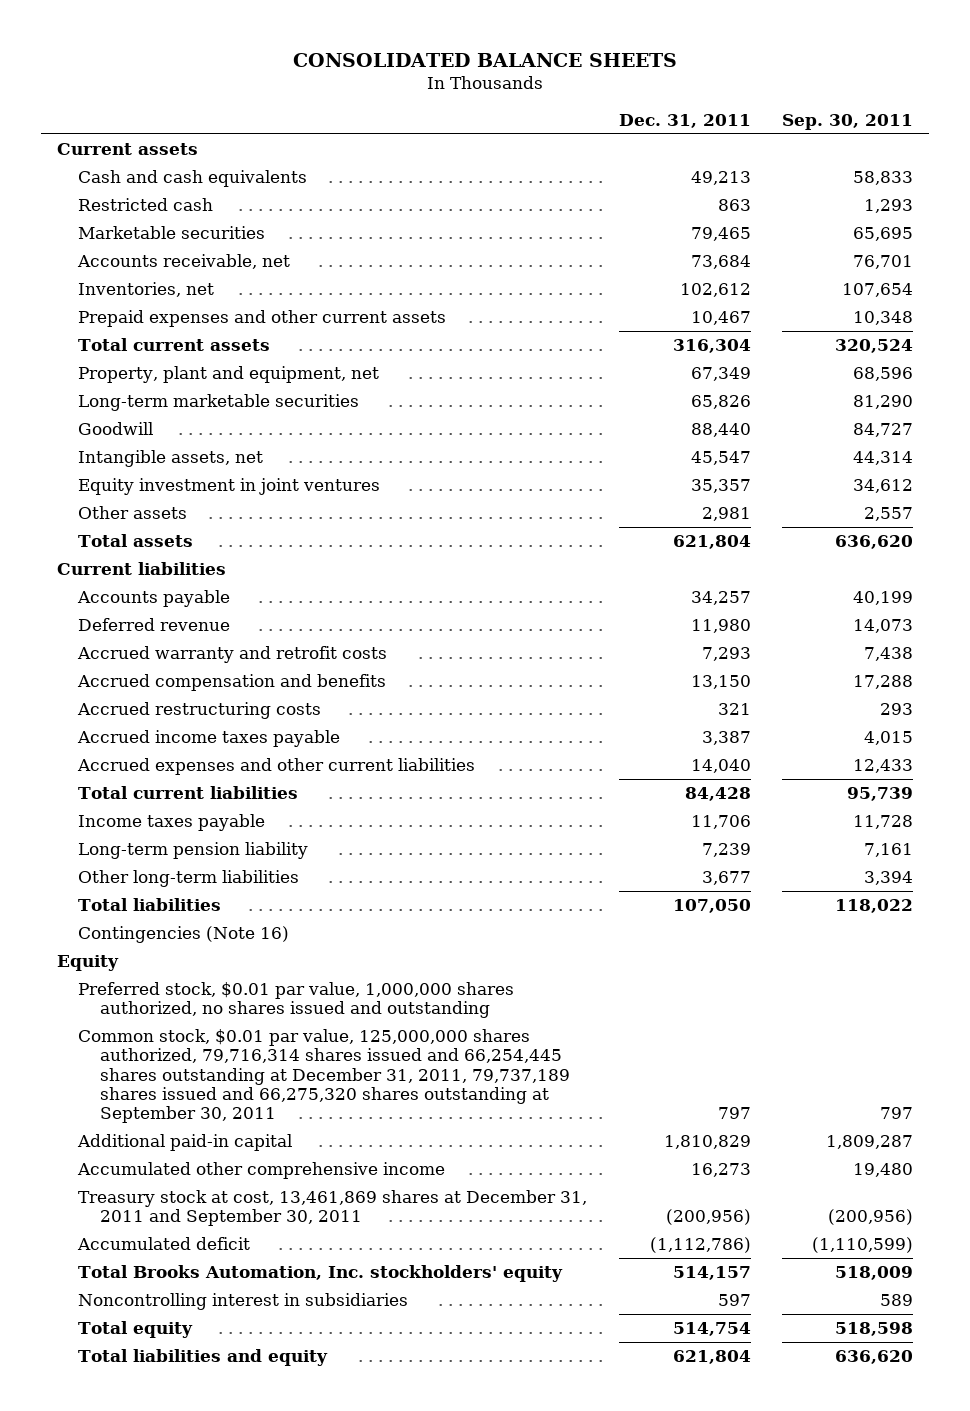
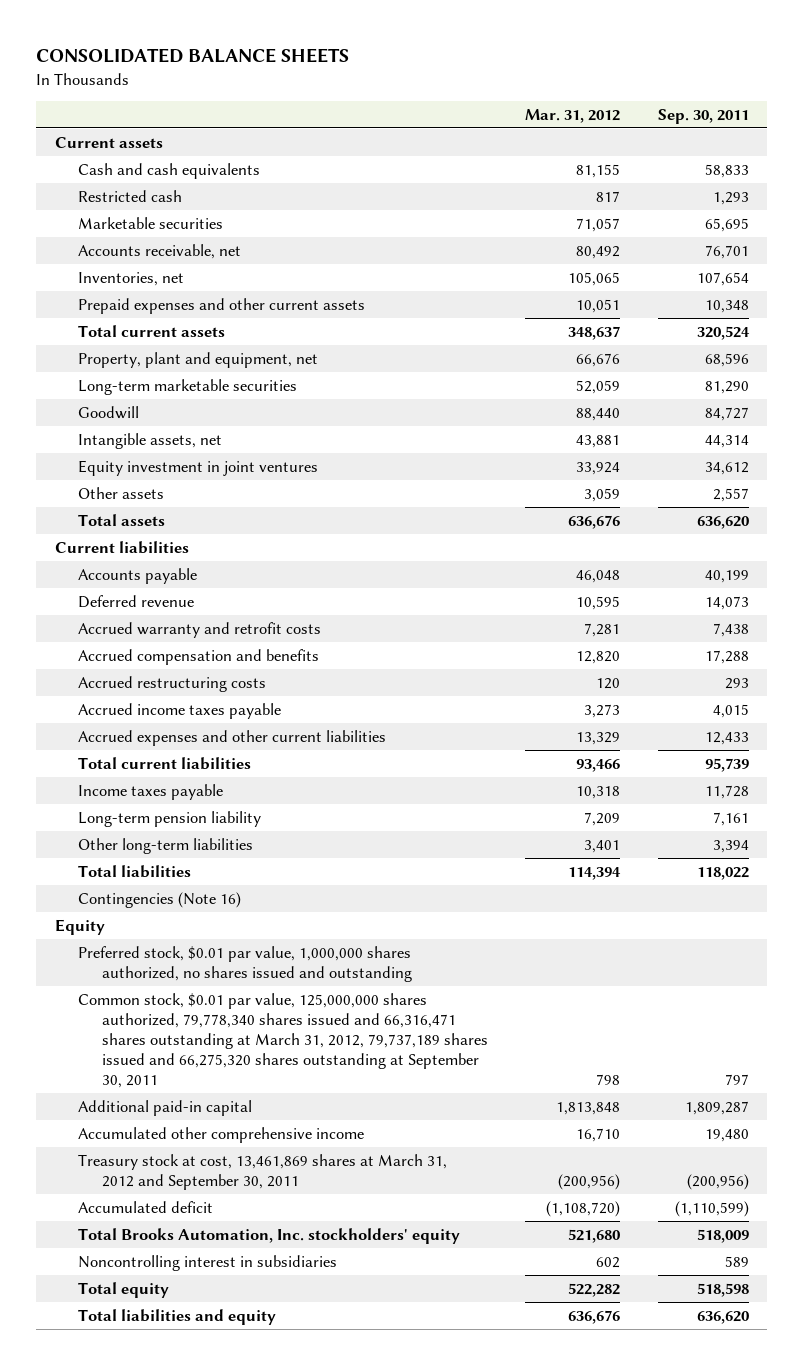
- | Dec. 31, 2011 | Sep. 30, 2011
+ | Mar. 31, 2012 | Sep. 30, 2011
- Common stock, $0.01 par value, 125,000,000 shares authorized, 79,716,314 shares issued and 66,254,445 shares outstanding at December 31, 2011, 79,737,189 shares issued and 66,275,320 shares outstanding at September 30, 2011 | 797 | 797
+ Common stock, $0.01 par value, 125,000,000 shares authorized, 79,778,340 shares issued and 66,316,471 shares outstanding at March 31, 2012, 79,737,189 shares issued and 66,275,320 shares outstanding at September 30, 2011 | 798 | 797
- Treasury stock at cost, 13,461,869 shares at December 31, 2011 and September 30, 2011 | (200,956) | (200,956)
+ Treasury stock at cost, 13,461,869 shares at March 31, 2012 and September 30, 2011 | (200,956) | (200,956)

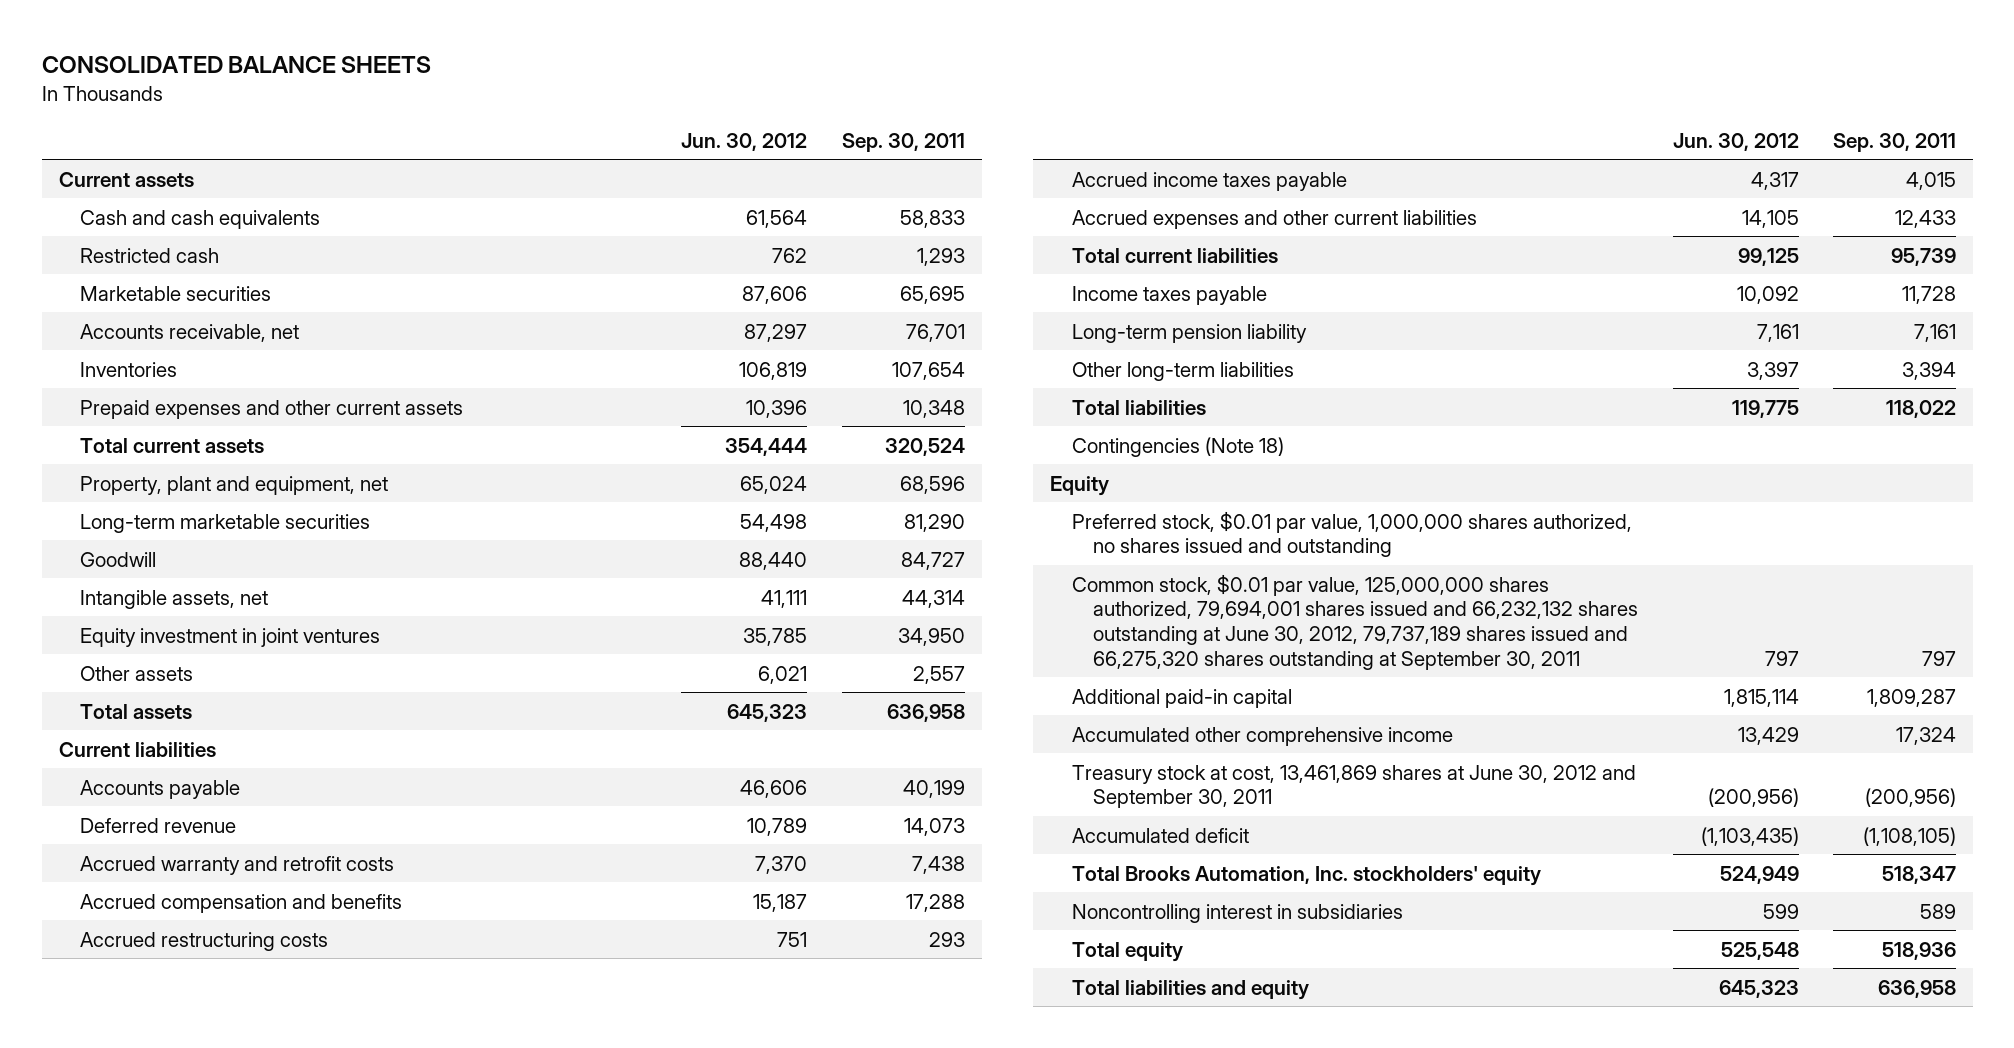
- | Mar. 31, 2012 | Sep. 30, 2011
+ | Jun. 30, 2012 | Sep. 30, 2011
- Inventories, net | 105,065 | 107,654
+ Inventories | 106,819 | 107,654
- Equity investment in joint ventures | 33,924 | 34,612
+ Equity investment in joint ventures | 35,785 | 34,950
- Total assets | 636,676 | 636,620
+ Total assets | 645,323 | 636,958
- Contingencies (Note 16)
+ Contingencies (Note 18)
- Common stock, $0.01 par value, 125,000,000 shares authorized, 79,778,340 shares issued and 66,316,471 shares outstanding at March 31, 2012, 79,737,189 shares issued and 66,275,320 shares outstanding at September 30, 2011 | 798 | 797
+ Common stock, $0.01 par value, 125,000,000 shares authorized, 79,694,001 shares issued and 66,232,132 shares outstanding at June 30, 2012, 79,737,189 shares issued and 66,275,320 shares outstanding at September 30, 2011 | 797 | 797
- Accumulated other comprehensive income | 16,710 | 19,480
- Treasury stock at cost, 13,461,869 shares at March 31, 2012 and September 30, 2011 | (200,956) | (200,956)
- Accumulated deficit | (1,108,720) | (1,110,599)
- Total Brooks Automation, Inc. stockholders' equity | 521,680 | 518,009
+ Accumulated other comprehensive income | 13,429 | 17,324
+ Treasury stock at cost, 13,461,869 shares at June 30, 2012 and September 30, 2011 | (200,956) | (200,956)
+ Accumulated deficit | (1,103,435) | (1,108,105)
+ Total Brooks Automation, Inc. stockholders' equity | 524,949 | 518,347
- Total equity | 522,282 | 518,598
- Total liabilities and equity | 636,676 | 636,620
+ Total equity | 525,548 | 518,936
+ Total liabilities and equity | 645,323 | 636,958

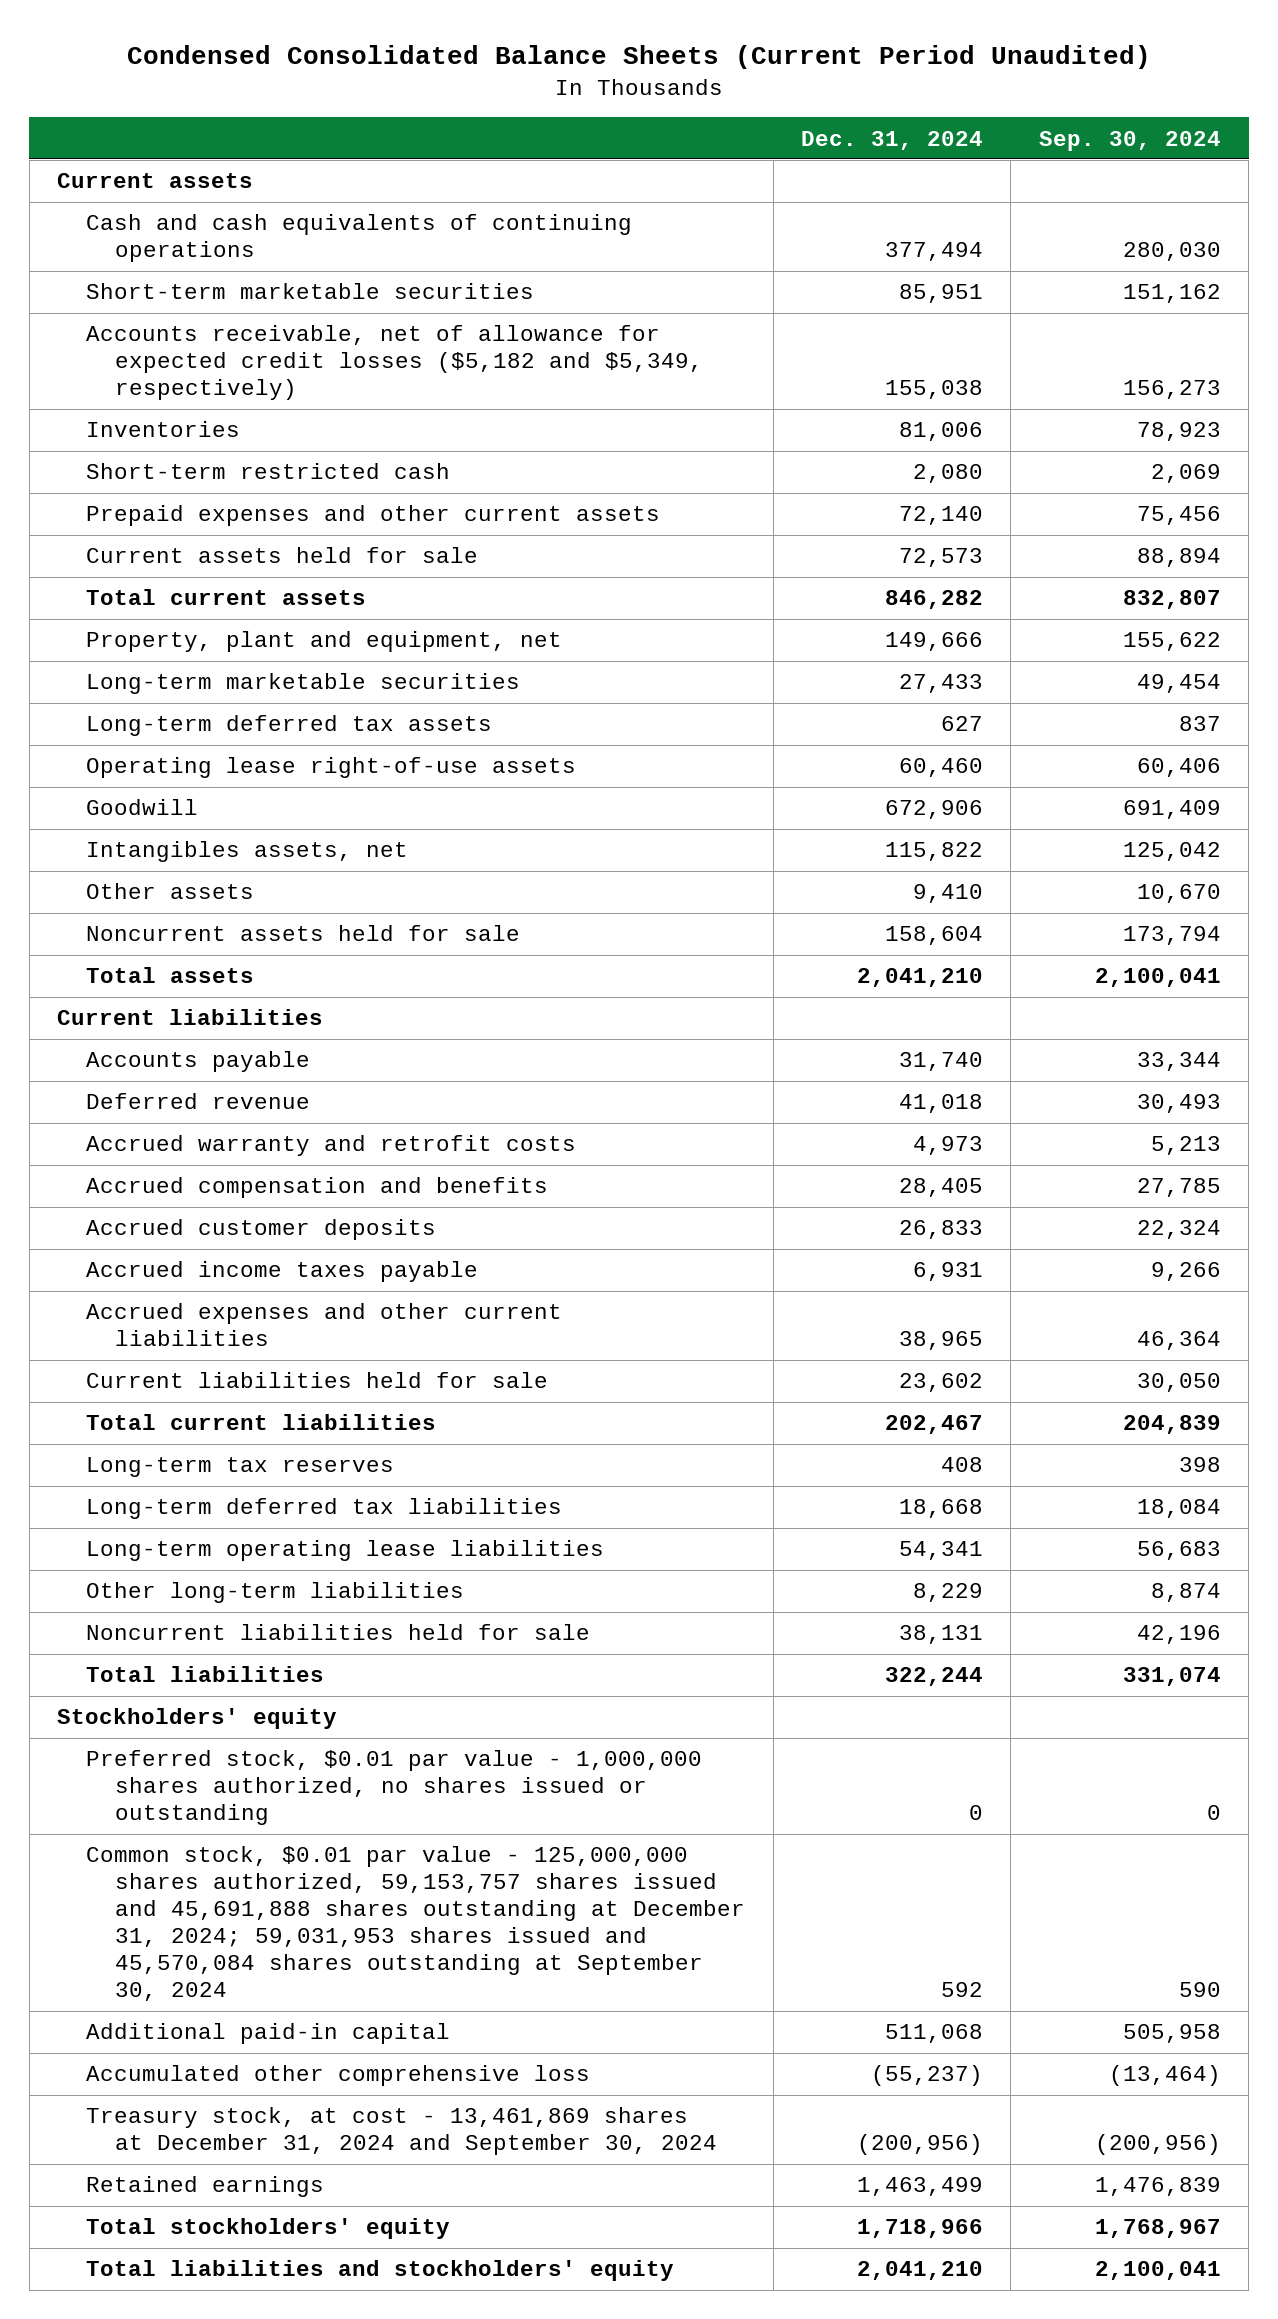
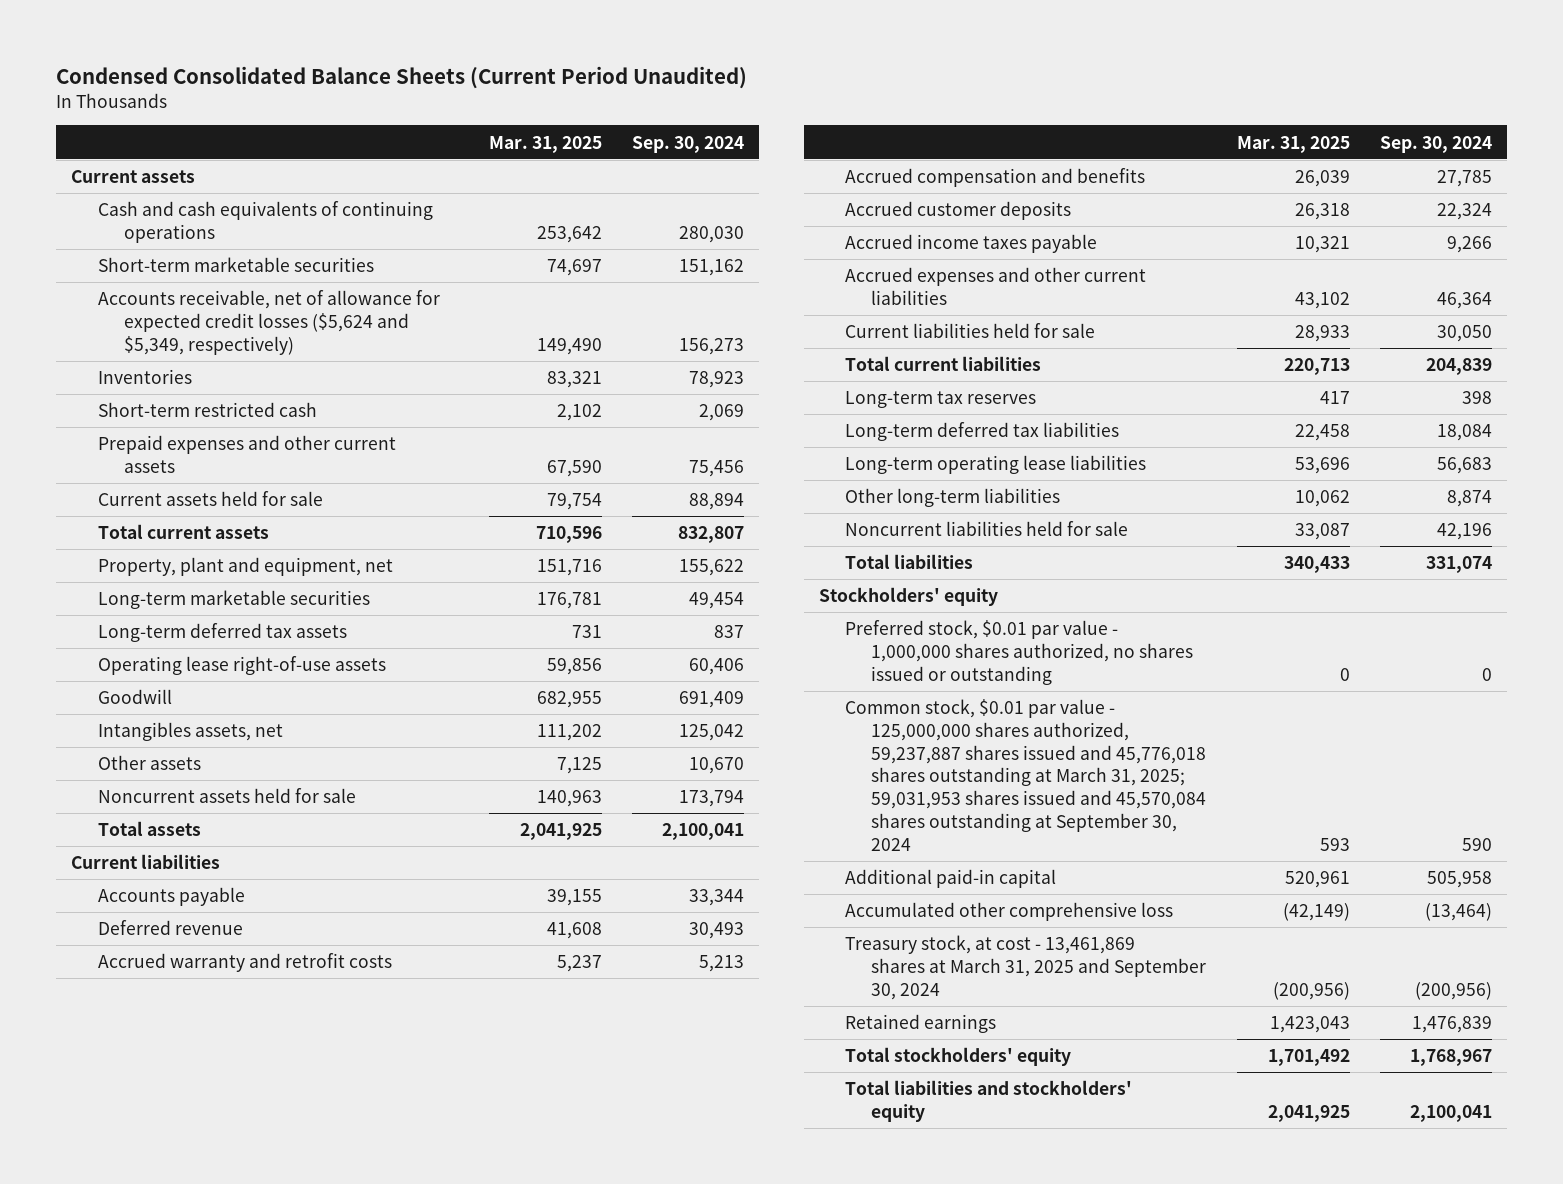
- | Dec. 31, 2024 | Sep. 30, 2024
+ | Mar. 31, 2025 | Sep. 30, 2024
- Accounts receivable, net of allowance for expected credit losses ($5,182 and $5,349, respectively) | 155,038 | 156,273
+ Accounts receivable, net of allowance for expected credit losses ($5,624 and $5,349, respectively) | 149,490 | 156,273
- Common stock, $0.01 par value - 125,000,000 shares authorized, 59,153,757 shares issued and 45,691,888 shares outstanding at December 31, 2024; 59,031,953 shares issued and 45,570,084 shares outstanding at September 30, 2024 | 592 | 590
+ Common stock, $0.01 par value - 125,000,000 shares authorized, 59,237,887 shares issued and 45,776,018 shares outstanding at March 31, 2025; 59,031,953 shares issued and 45,570,084 shares outstanding at September 30, 2024 | 593 | 590
- Treasury stock, at cost - 13,461,869 shares at December 31, 2024 and September 30, 2024 | (200,956) | (200,956)
+ Treasury stock, at cost - 13,461,869 shares at March 31, 2025 and September 30, 2024 | (200,956) | (200,956)

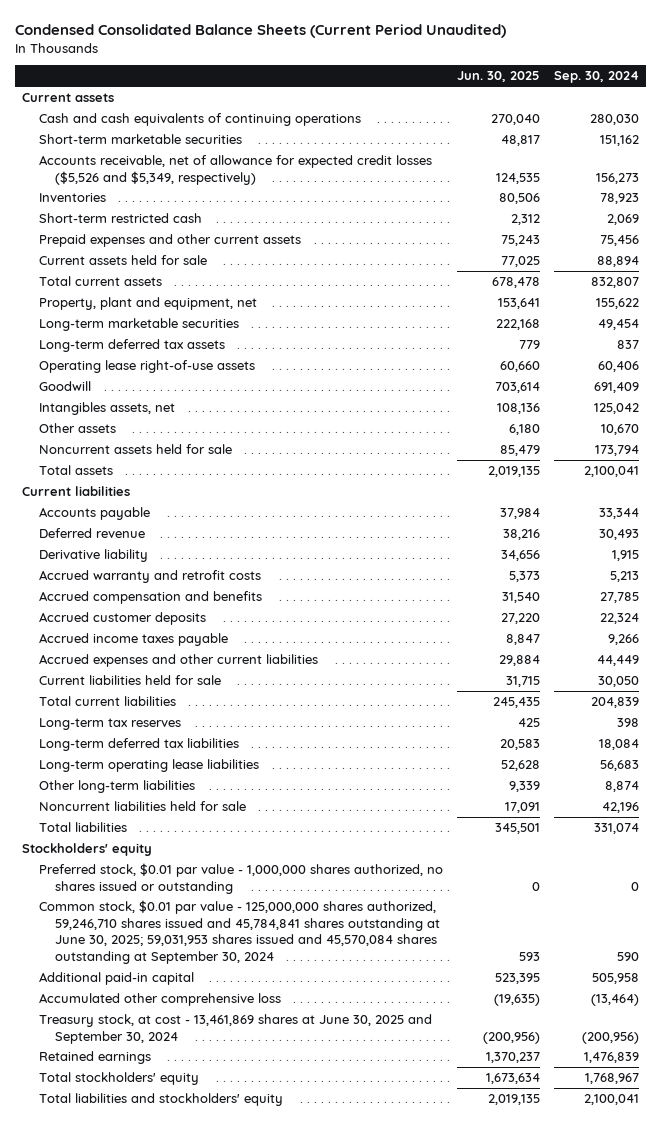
- | Mar. 31, 2025 | Sep. 30, 2024
+ | Jun. 30, 2025 | Sep. 30, 2024
- Accounts receivable, net of allowance for expected credit losses ($5,624 and $5,349, respectively) | 149,490 | 156,273
+ Accounts receivable, net of allowance for expected credit losses ($5,526 and $5,349, respectively) | 124,535 | 156,273
+ Derivative liability | 34,656 | 1,915
- Accrued expenses and other current liabilities | 43,102 | 46,364
+ Accrued expenses and other current liabilities | 29,884 | 44,449
- Common stock, $0.01 par value - 125,000,000 shares authorized, 59,237,887 shares issued and 45,776,018 shares outstanding at March 31, 2025; 59,031,953 shares issued and 45,570,084 shares outstanding at September 30, 2024 | 593 | 590
+ Common stock, $0.01 par value - 125,000,000 shares authorized, 59,246,710 shares issued and 45,784,841 shares outstanding at June 30, 2025; 59,031,953 shares issued and 45,570,084 shares outstanding at September 30, 2024 | 593 | 590
- Treasury stock, at cost - 13,461,869 shares at March 31, 2025 and September 30, 2024 | (200,956) | (200,956)
+ Treasury stock, at cost - 13,461,869 shares at June 30, 2025 and September 30, 2024 | (200,956) | (200,956)

